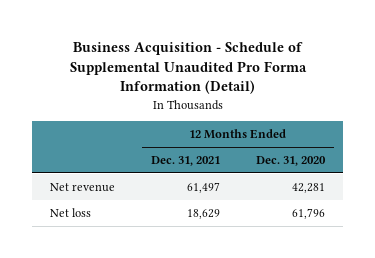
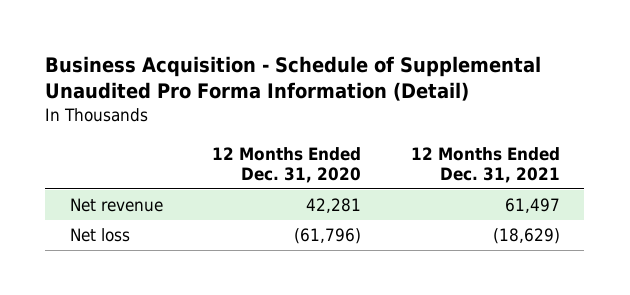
- | 12 Months Ended Dec. 31, 2021 | 12 Months Ended Dec. 31, 2020
+ | 12 Months Ended Dec. 31, 2020 | 12 Months Ended Dec. 31, 2021
- Net loss | 18,629 | 61,796
+ Net loss | (61,796) | (18,629)

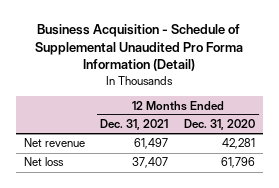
- | 12 Months Ended Dec. 31, 2020 | 12 Months Ended Dec. 31, 2021
+ | 12 Months Ended Dec. 31, 2021 | 12 Months Ended Dec. 31, 2020
- Net loss | (61,796) | (18,629)
+ Net loss | 37,407 | 61,796

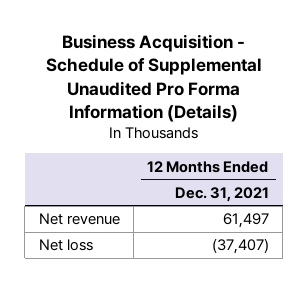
- Business Acquisition - Schedule of Supplemental Unaudited Pro Forma Information (Detail)
+ Business Acquisition - Schedule of Supplemental Unaudited Pro Forma Information (Details)
- | 12 Months Ended Dec. 31, 2021 | 12 Months Ended Dec. 31, 2020
+ | 12 Months Ended Dec. 31, 2021
- Net loss | 37,407 | 61,796
+ Net loss | (37,407)

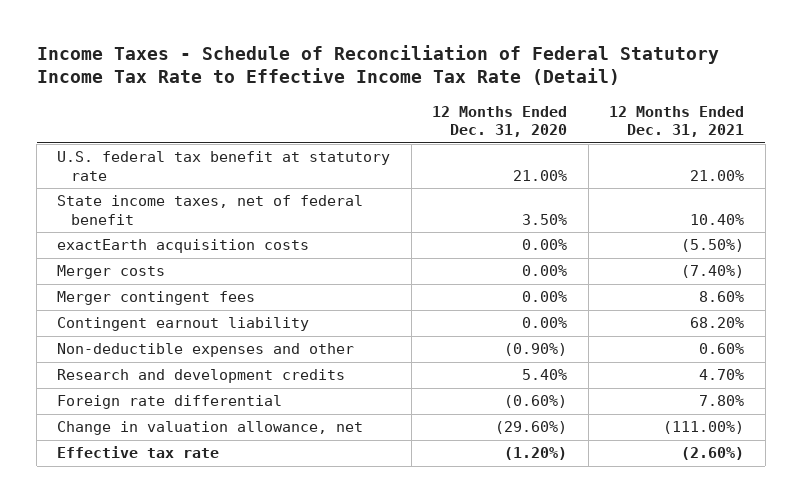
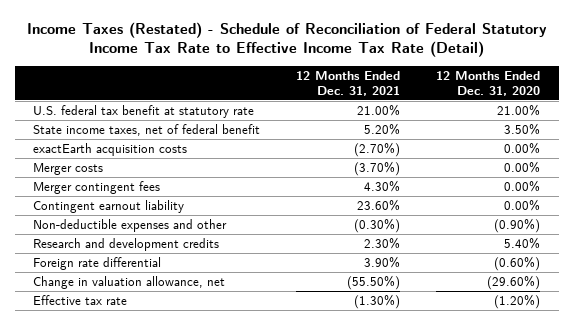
- Income Taxes - Schedule of Reconciliation of Federal Statutory Income Tax Rate to Effective Income Tax Rate (Detail)
+ Income Taxes (Restated) - Schedule of Reconciliation of Federal Statutory Income Tax Rate to Effective Income Tax Rate (Detail)
- | 12 Months Ended Dec. 31, 2020 | 12 Months Ended Dec. 31, 2021
+ | 12 Months Ended Dec. 31, 2021 | 12 Months Ended Dec. 31, 2020
- State income taxes, net of federal benefit | 3.50% | 10.40%
- exactEarth acquisition costs | 0.00% | (5.50%)
- Merger costs | 0.00% | (7.40%)
- Merger contingent fees | 0.00% | 8.60%
- Contingent earnout liability | 0.00% | 68.20%
- Non-deductible expenses and other | (0.90%) | 0.60%
- Research and development credits | 5.40% | 4.70%
- Foreign rate differential | (0.60%) | 7.80%
- Change in valuation allowance, net | (29.60%) | (111.00%)
- Effective tax rate | (1.20%) | (2.60%)
+ State income taxes, net of federal benefit | 5.20% | 3.50%
+ exactEarth acquisition costs | (2.70%) | 0.00%
+ Merger costs | (3.70%) | 0.00%
+ Merger contingent fees | 4.30% | 0.00%
+ Contingent earnout liability | 23.60% | 0.00%
+ Non-deductible expenses and other | (0.30%) | (0.90%)
+ Research and development credits | 2.30% | 5.40%
+ Foreign rate differential | 3.90% | (0.60%)
+ Change in valuation allowance, net | (55.50%) | (29.60%)
+ Effective tax rate | (1.30%) | (1.20%)

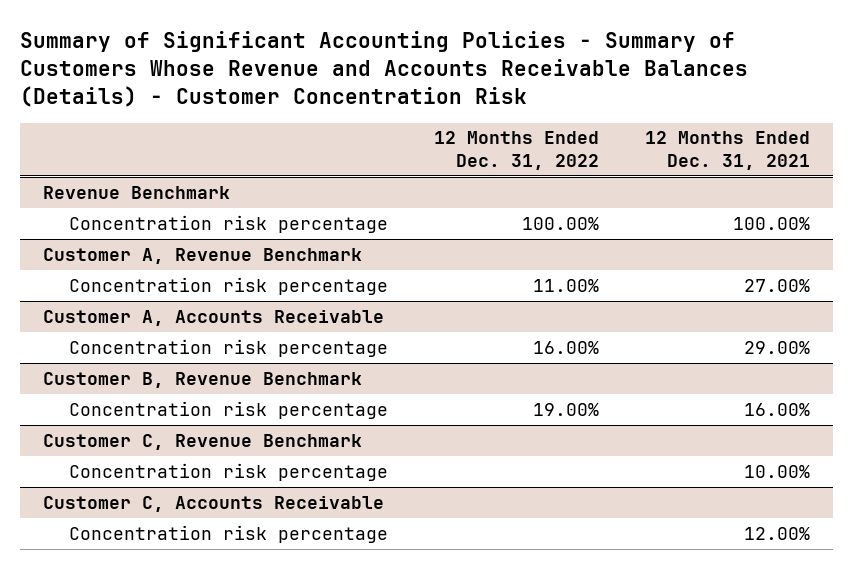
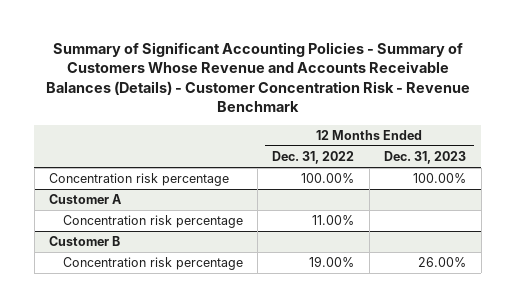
- Summary of Significant Accounting Policies - Summary of Customers Whose Revenue and Accounts Receivable Balances (Details) - Customer Concentration Risk
+ Summary of Significant Accounting Policies - Summary of Customers Whose Revenue and Accounts Receivable Balances (Details) - Customer Concentration Risk - Revenue Benchmark
- | 12 Months Ended Dec. 31, 2022 | 12 Months Ended Dec. 31, 2021
+ | 12 Months Ended Dec. 31, 2022 | 12 Months Ended Dec. 31, 2023
- Revenue Benchmark
- Customer A, Revenue Benchmark
+ Customer A
- Customer A, Accounts Receivable
- Concentration risk percentage | 16.00% | 29.00%
- Customer B, Revenue Benchmark
+ Customer B
- Customer C, Revenue Benchmark
- Concentration risk percentage | | 10.00%
- Customer C, Accounts Receivable
- Concentration risk percentage | | 12.00%

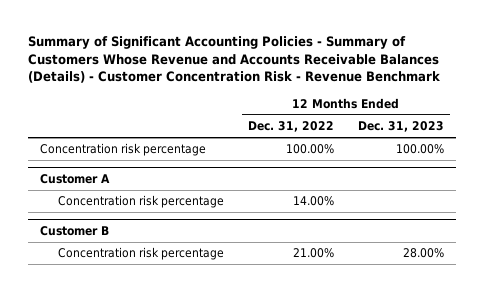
@ Customer A
- Concentration risk percentage | 11.00% |
+ Concentration risk percentage | 14.00% |
@ Customer B
- Concentration risk percentage | 19.00% | 26.00%
+ Concentration risk percentage | 21.00% | 28.00%

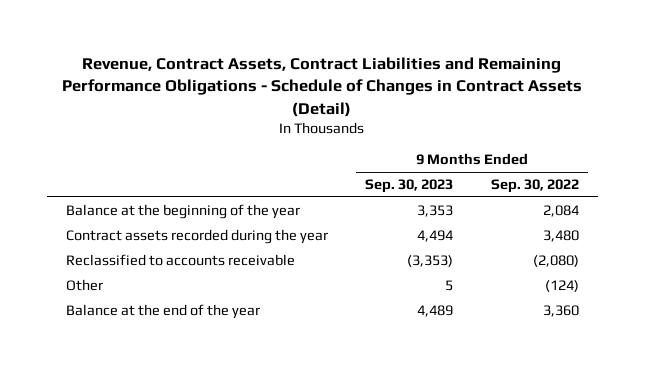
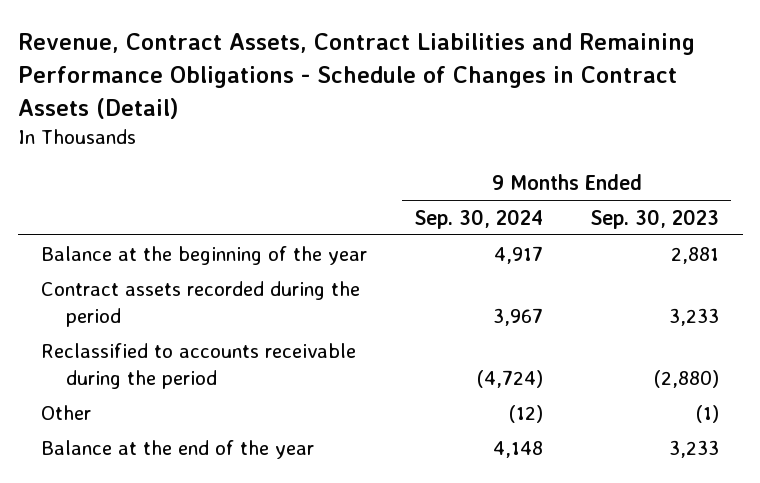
- | 9 Months Ended Sep. 30, 2023 | 9 Months Ended Sep. 30, 2022
+ | 9 Months Ended Sep. 30, 2024 | 9 Months Ended Sep. 30, 2023
- Balance at the beginning of the year | 3,353 | 2,084
- Contract assets recorded during the year | 4,494 | 3,480
- Reclassified to accounts receivable | (3,353) | (2,080)
- Other | 5 | (124)
- Balance at the end of the year | 4,489 | 3,360
+ Balance at the beginning of the year | 4,917 | 2,881
+ Contract assets recorded during the period | 3,967 | 3,233
+ Reclassified to accounts receivable during the period | (4,724) | (2,880)
+ Other | (12) | (1)
+ Balance at the end of the year | 4,148 | 3,233

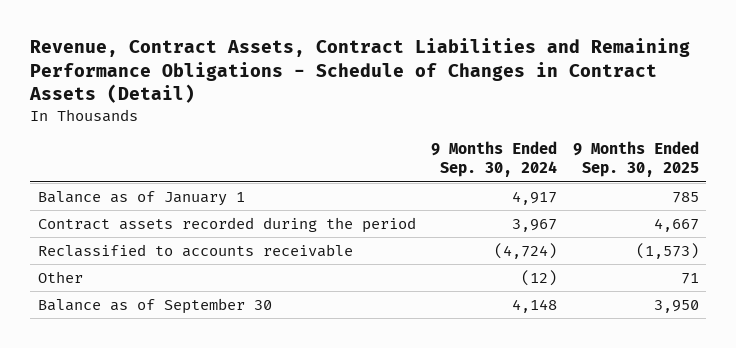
- | 9 Months Ended Sep. 30, 2024 | 9 Months Ended Sep. 30, 2023
+ | 9 Months Ended Sep. 30, 2024 | 9 Months Ended Sep. 30, 2025
- Balance at the beginning of the year | 4,917 | 2,881
+ Balance as of January 1 | 4,917 | 785
- Reclassified to accounts receivable during the period | (4,724) | (2,880)
+ Reclassified to accounts receivable | (4,724) | (1,573)
- Balance at the end of the year | 4,148 | 3,233
+ Balance as of September 30 | 4,148 | 3,950

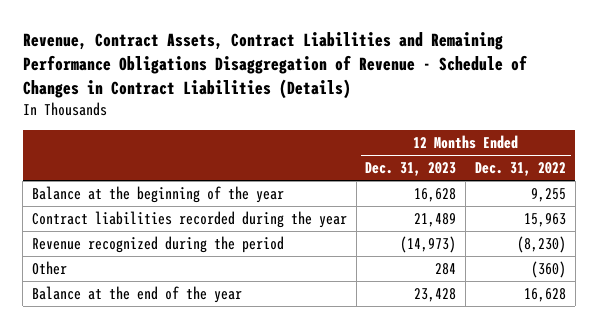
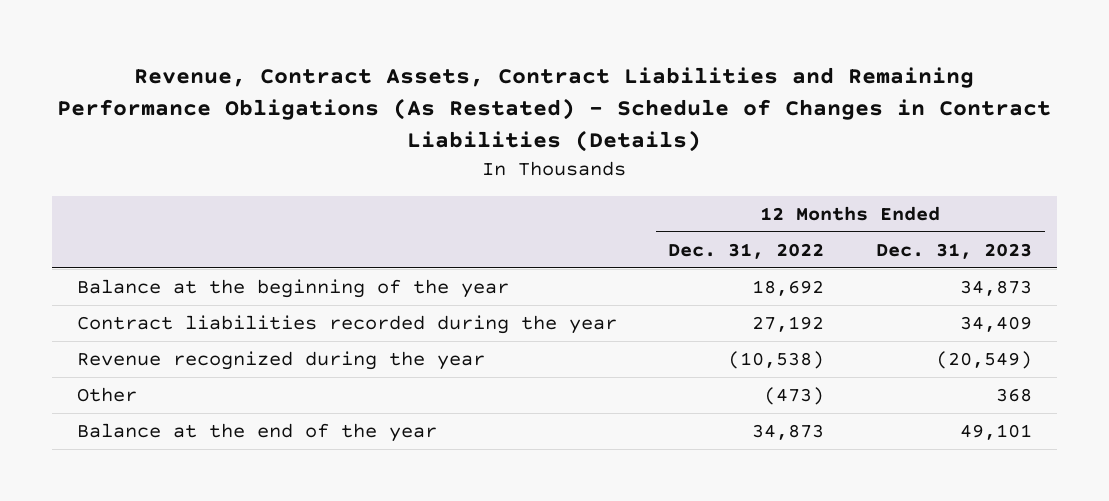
- Revenue, Contract Assets, Contract Liabilities and Remaining Performance Obligations Disaggregation of Revenue - Schedule of Changes in Contract Liabilities (Details)
+ Revenue, Contract Assets, Contract Liabilities and Remaining Performance Obligations (As Restated) - Schedule of Changes in Contract Liabilities (Details)
- | 12 Months Ended Dec. 31, 2023 | 12 Months Ended Dec. 31, 2022
+ | 12 Months Ended Dec. 31, 2022 | 12 Months Ended Dec. 31, 2023
- Balance at the beginning of the year | 16,628 | 9,255
- Contract liabilities recorded during the year | 21,489 | 15,963
- Revenue recognized during the period | (14,973) | (8,230)
- Other | 284 | (360)
- Balance at the end of the year | 23,428 | 16,628
+ Balance at the beginning of the year | 18,692 | 34,873
+ Contract liabilities recorded during the year | 27,192 | 34,409
+ Revenue recognized during the year | (10,538) | (20,549)
+ Other | (473) | 368
+ Balance at the end of the year | 34,873 | 49,101

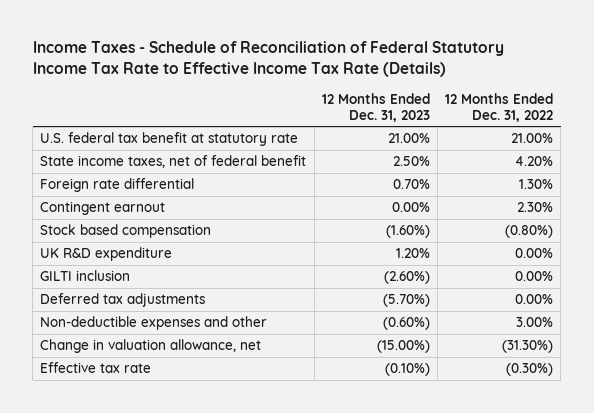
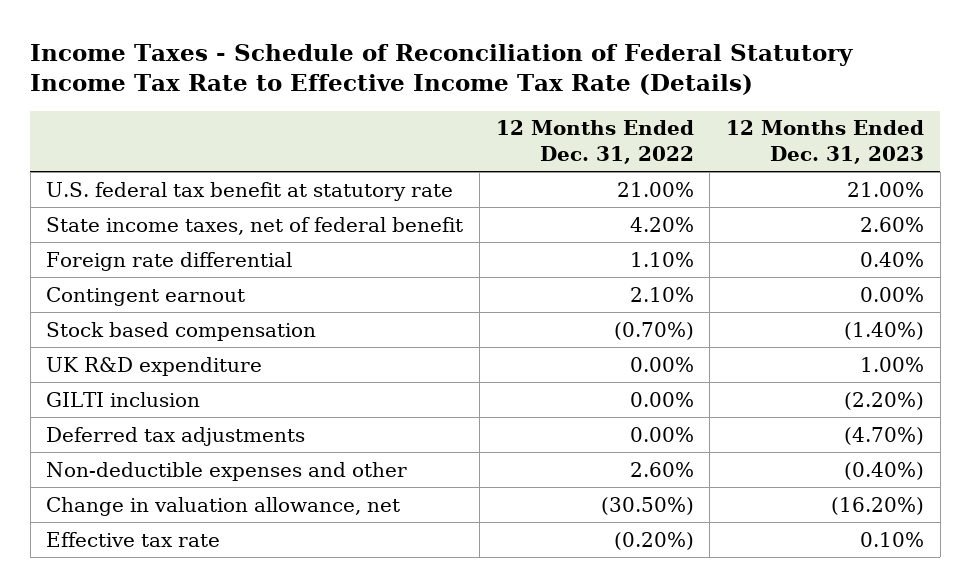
- | 12 Months Ended Dec. 31, 2023 | 12 Months Ended Dec. 31, 2022
+ | 12 Months Ended Dec. 31, 2022 | 12 Months Ended Dec. 31, 2023
- State income taxes, net of federal benefit | 2.50% | 4.20%
- Foreign rate differential | 0.70% | 1.30%
- Contingent earnout | 0.00% | 2.30%
- Stock based compensation | (1.60%) | (0.80%)
- UK R&D expenditure | 1.20% | 0.00%
- GILTI inclusion | (2.60%) | 0.00%
- Deferred tax adjustments | (5.70%) | 0.00%
- Non-deductible expenses and other | (0.60%) | 3.00%
- Change in valuation allowance, net | (15.00%) | (31.30%)
- Effective tax rate | (0.10%) | (0.30%)
+ State income taxes, net of federal benefit | 4.20% | 2.60%
+ Foreign rate differential | 1.10% | 0.40%
+ Contingent earnout | 2.10% | 0.00%
+ Stock based compensation | (0.70%) | (1.40%)
+ UK R&D expenditure | 0.00% | 1.00%
+ GILTI inclusion | 0.00% | (2.20%)
+ Deferred tax adjustments | 0.00% | (4.70%)
+ Non-deductible expenses and other | 2.60% | (0.40%)
+ Change in valuation allowance, net | (30.50%) | (16.20%)
+ Effective tax rate | (0.20%) | 0.10%

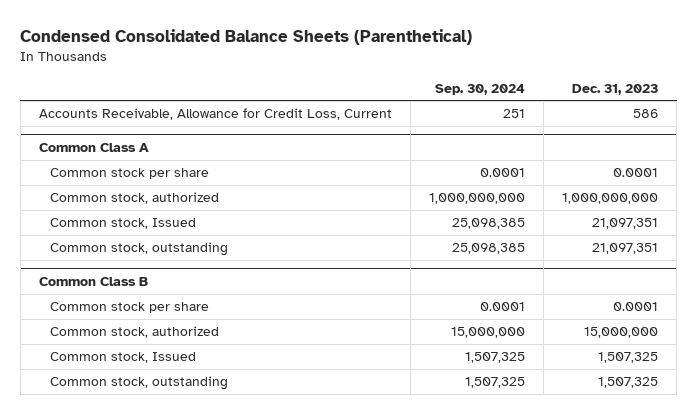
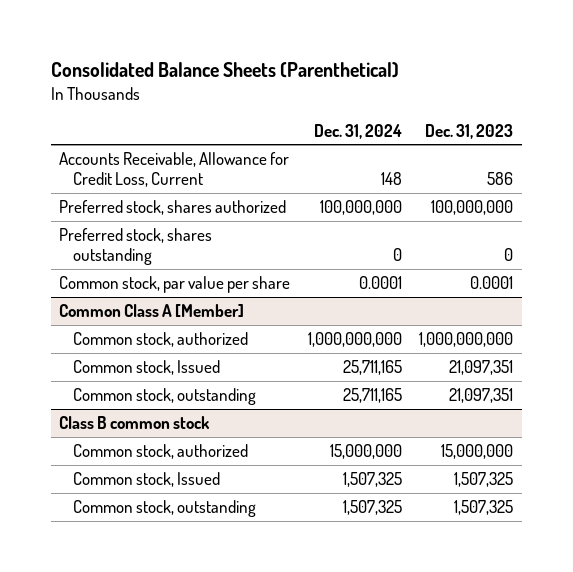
- Condensed Consolidated Balance Sheets (Parenthetical)
+ Consolidated Balance Sheets (Parenthetical)
- | Sep. 30, 2024 | Dec. 31, 2023
+ | Dec. 31, 2024 | Dec. 31, 2023
- Common Class A
- Common stock per share | 0.0001 | 0.0001
+ Preferred stock, shares authorized | 100,000,000 | 100,000,000
+ Preferred stock, shares outstanding | 0 | 0
+ Common stock, par value per share | 0.0001 | 0.0001
+ Common Class A [Member]
- Common Class B
- Common stock per share | 0.0001 | 0.0001
+ Class B common stock

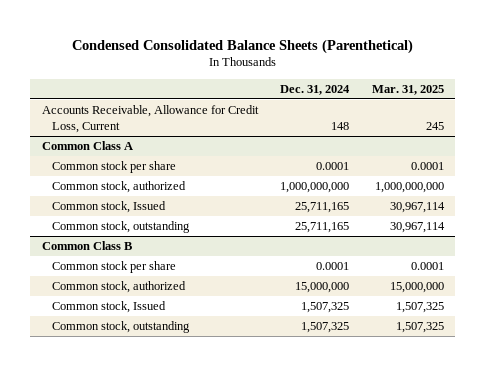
- Consolidated Balance Sheets (Parenthetical)
+ Condensed Consolidated Balance Sheets (Parenthetical)
- | Dec. 31, 2024 | Dec. 31, 2023
+ | Dec. 31, 2024 | Mar. 31, 2025
- Preferred stock, shares authorized | 100,000,000 | 100,000,000
- Preferred stock, shares outstanding | 0 | 0
- Common stock, par value per share | 0.0001 | 0.0001
- Common Class A [Member]
+ Common Class A
+ Common stock per share | 0.0001 | 0.0001
- Class B common stock
+ Common Class B
+ Common stock per share | 0.0001 | 0.0001

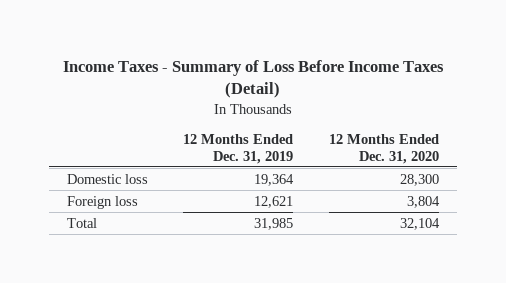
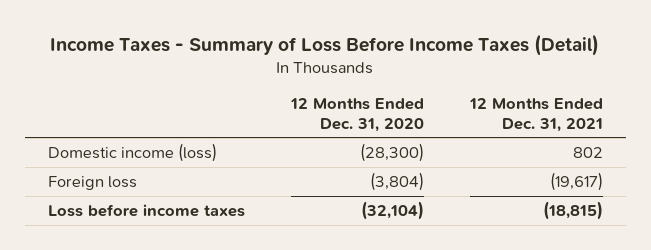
- | 12 Months Ended Dec. 31, 2019 | 12 Months Ended Dec. 31, 2020
+ | 12 Months Ended Dec. 31, 2020 | 12 Months Ended Dec. 31, 2021
- Domestic loss | 19,364 | 28,300
- Foreign loss | 12,621 | 3,804
- Total | 31,985 | 32,104
+ Domestic income (loss) | (28,300) | 802
+ Foreign loss | (3,804) | (19,617)
+ Loss before income taxes | (32,104) | (18,815)

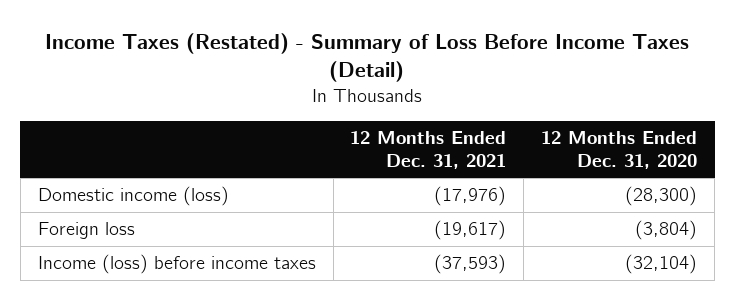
- Income Taxes - Summary of Loss Before Income Taxes (Detail)
+ Income Taxes (Restated) - Summary of Loss Before Income Taxes (Detail)
- | 12 Months Ended Dec. 31, 2020 | 12 Months Ended Dec. 31, 2021
+ | 12 Months Ended Dec. 31, 2021 | 12 Months Ended Dec. 31, 2020
- Domestic income (loss) | (28,300) | 802
+ Domestic income (loss) | (17,976) | (28,300)
- Loss before income taxes | (32,104) | (18,815)
+ Income (loss) before income taxes | (37,593) | (32,104)

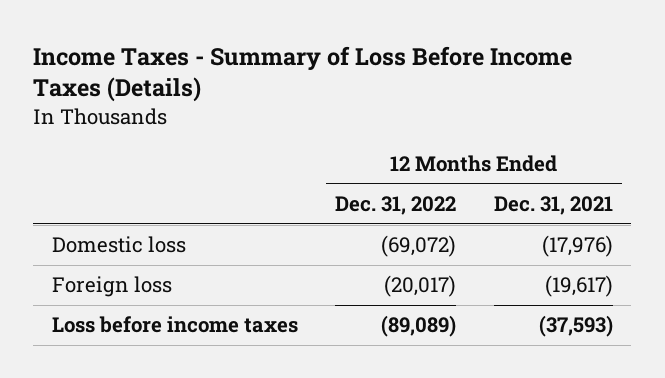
- Income Taxes (Restated) - Summary of Loss Before Income Taxes (Detail)
+ Income Taxes - Summary of Loss Before Income Taxes (Details)
- | 12 Months Ended Dec. 31, 2021 | 12 Months Ended Dec. 31, 2020
+ | 12 Months Ended Dec. 31, 2022 | 12 Months Ended Dec. 31, 2021
- Domestic income (loss) | (17,976) | (28,300)
+ Domestic loss | (69,072) | (17,976)
- Income (loss) before income taxes | (37,593) | (32,104)
+ Loss before income taxes | (89,089) | (37,593)

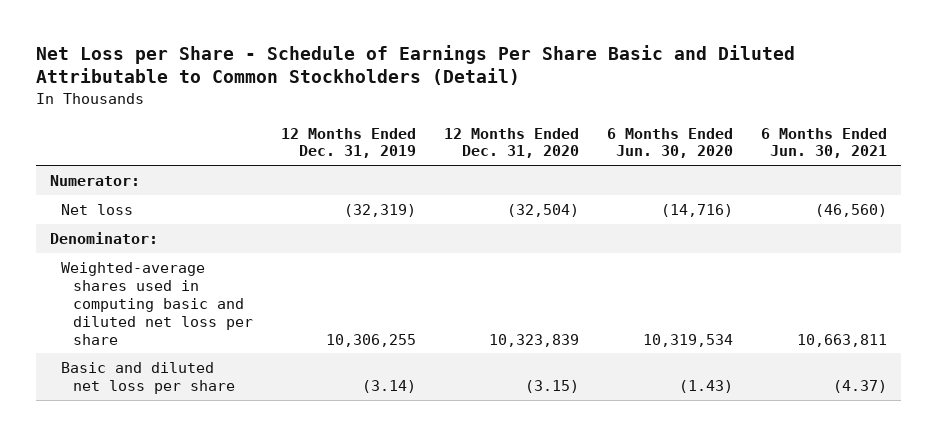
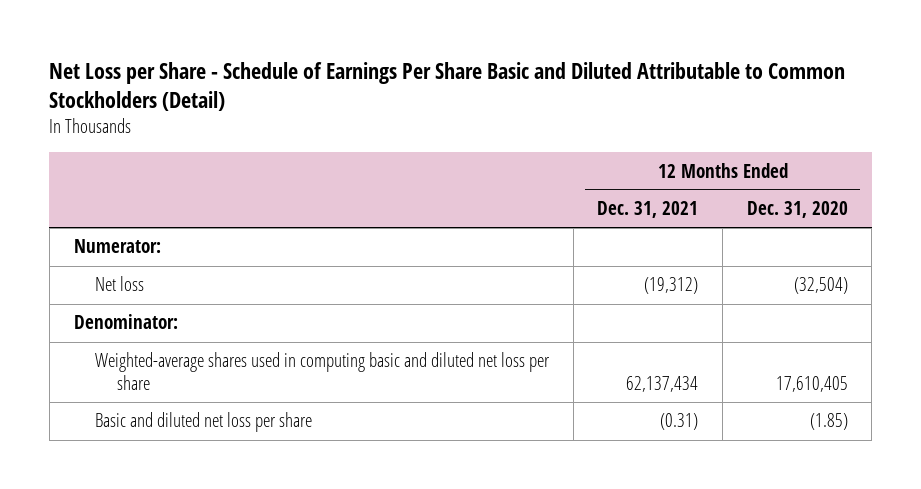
- | 12 Months Ended Dec. 31, 2019 | 12 Months Ended Dec. 31, 2020 | 6 Months Ended Jun. 30, 2020 | 6 Months Ended Jun. 30, 2021
+ | 12 Months Ended Dec. 31, 2021 | 12 Months Ended Dec. 31, 2020
- Weighted-average shares used in computing basic and diluted net loss per share | 10,306,255 | 10,323,839 | 10,319,534 | 10,663,811
- Basic and diluted net loss per share | (3.14) | (3.15) | (1.43) | (4.37)
+ Weighted-average shares used in computing basic and diluted net loss per share | 62,137,434 | 17,610,405
+ Basic and diluted net loss per share | (0.31) | (1.85)

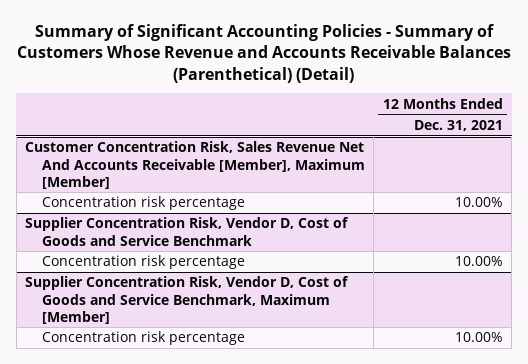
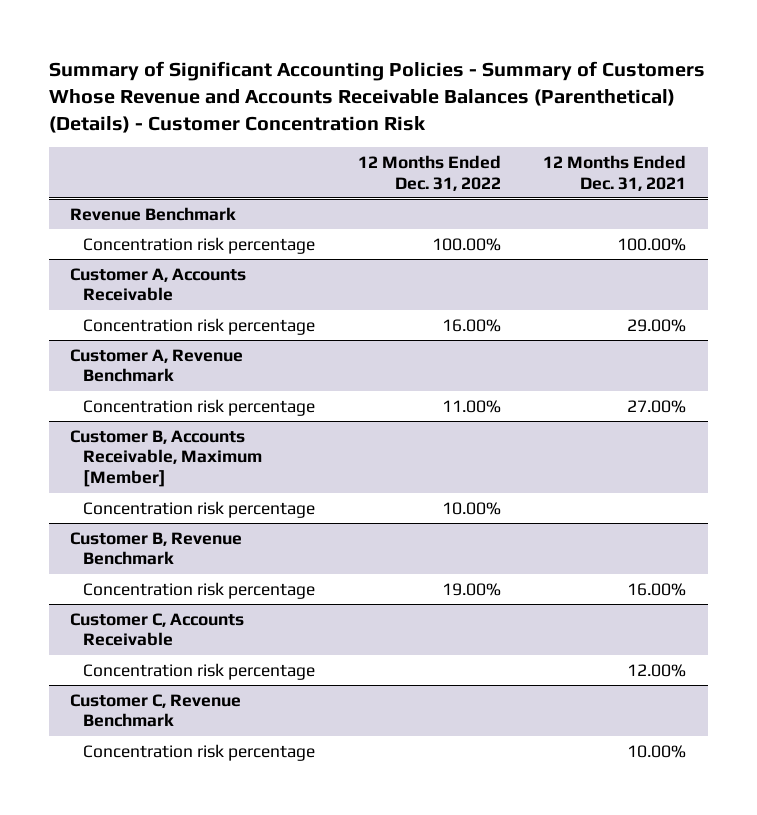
- Summary of Significant Accounting Policies - Summary of Customers Whose Revenue and Accounts Receivable Balances (Parenthetical) (Detail)
+ Summary of Significant Accounting Policies - Summary of Customers Whose Revenue and Accounts Receivable Balances (Parenthetical) (Details) - Customer Concentration Risk
- | 12 Months Ended Dec. 31, 2021
+ | 12 Months Ended Dec. 31, 2022 | 12 Months Ended Dec. 31, 2021
- Customer Concentration Risk, Sales Revenue Net And Accounts Receivable [Member], Maximum [Member]
- Concentration risk percentage | 10.00%
- Supplier Concentration Risk, Vendor D, Cost of Goods and Service Benchmark
- Concentration risk percentage | 10.00%
- Supplier Concentration Risk, Vendor D, Cost of Goods and Service Benchmark, Maximum [Member]
+ Revenue Benchmark
+ Concentration risk percentage | 100.00% | 100.00%
+ Customer A, Accounts Receivable
+ Concentration risk percentage | 16.00% | 29.00%
+ Customer A, Revenue Benchmark
+ Concentration risk percentage | 11.00% | 27.00%
+ Customer B, Accounts Receivable, Maximum [Member]
+ Concentration risk percentage | 10.00% |
+ Customer B, Revenue Benchmark
+ Concentration risk percentage | 19.00% | 16.00%
+ Customer C, Accounts Receivable
+ Concentration risk percentage | | 12.00%
+ Customer C, Revenue Benchmark

